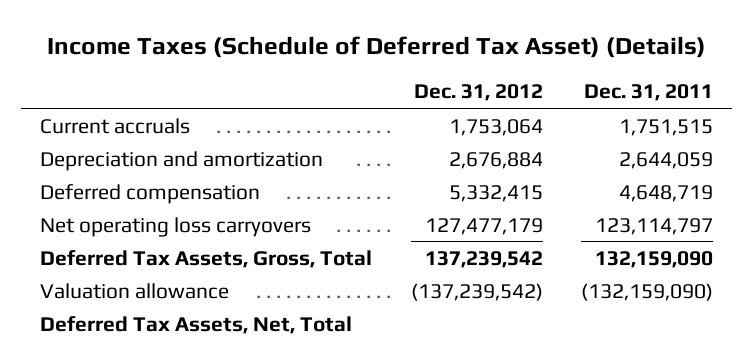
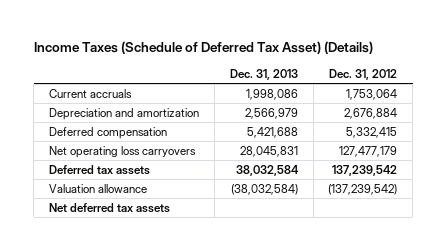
- | Dec. 31, 2012 | Dec. 31, 2011
+ | Dec. 31, 2013 | Dec. 31, 2012
- Deferred Tax Assets, Gross, Total | 137,239,542 | 132,159,090
+ Deferred tax assets | 38,032,584 | 137,239,542
- Deferred Tax Assets, Net, Total
+ Net deferred tax assets

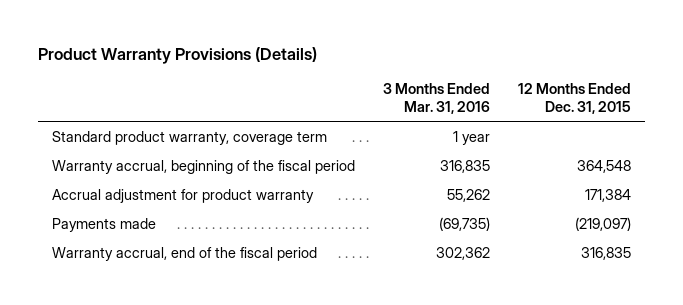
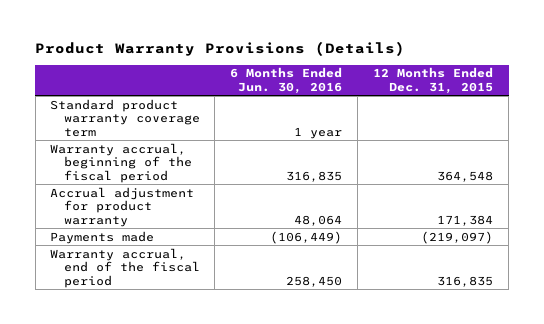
- | 3 Months Ended Mar. 31, 2016 | 12 Months Ended Dec. 31, 2015
+ | 6 Months Ended Jun. 30, 2016 | 12 Months Ended Dec. 31, 2015
- Standard product warranty, coverage term | 1 year |
+ Standard product warranty coverage term | 1 year |

